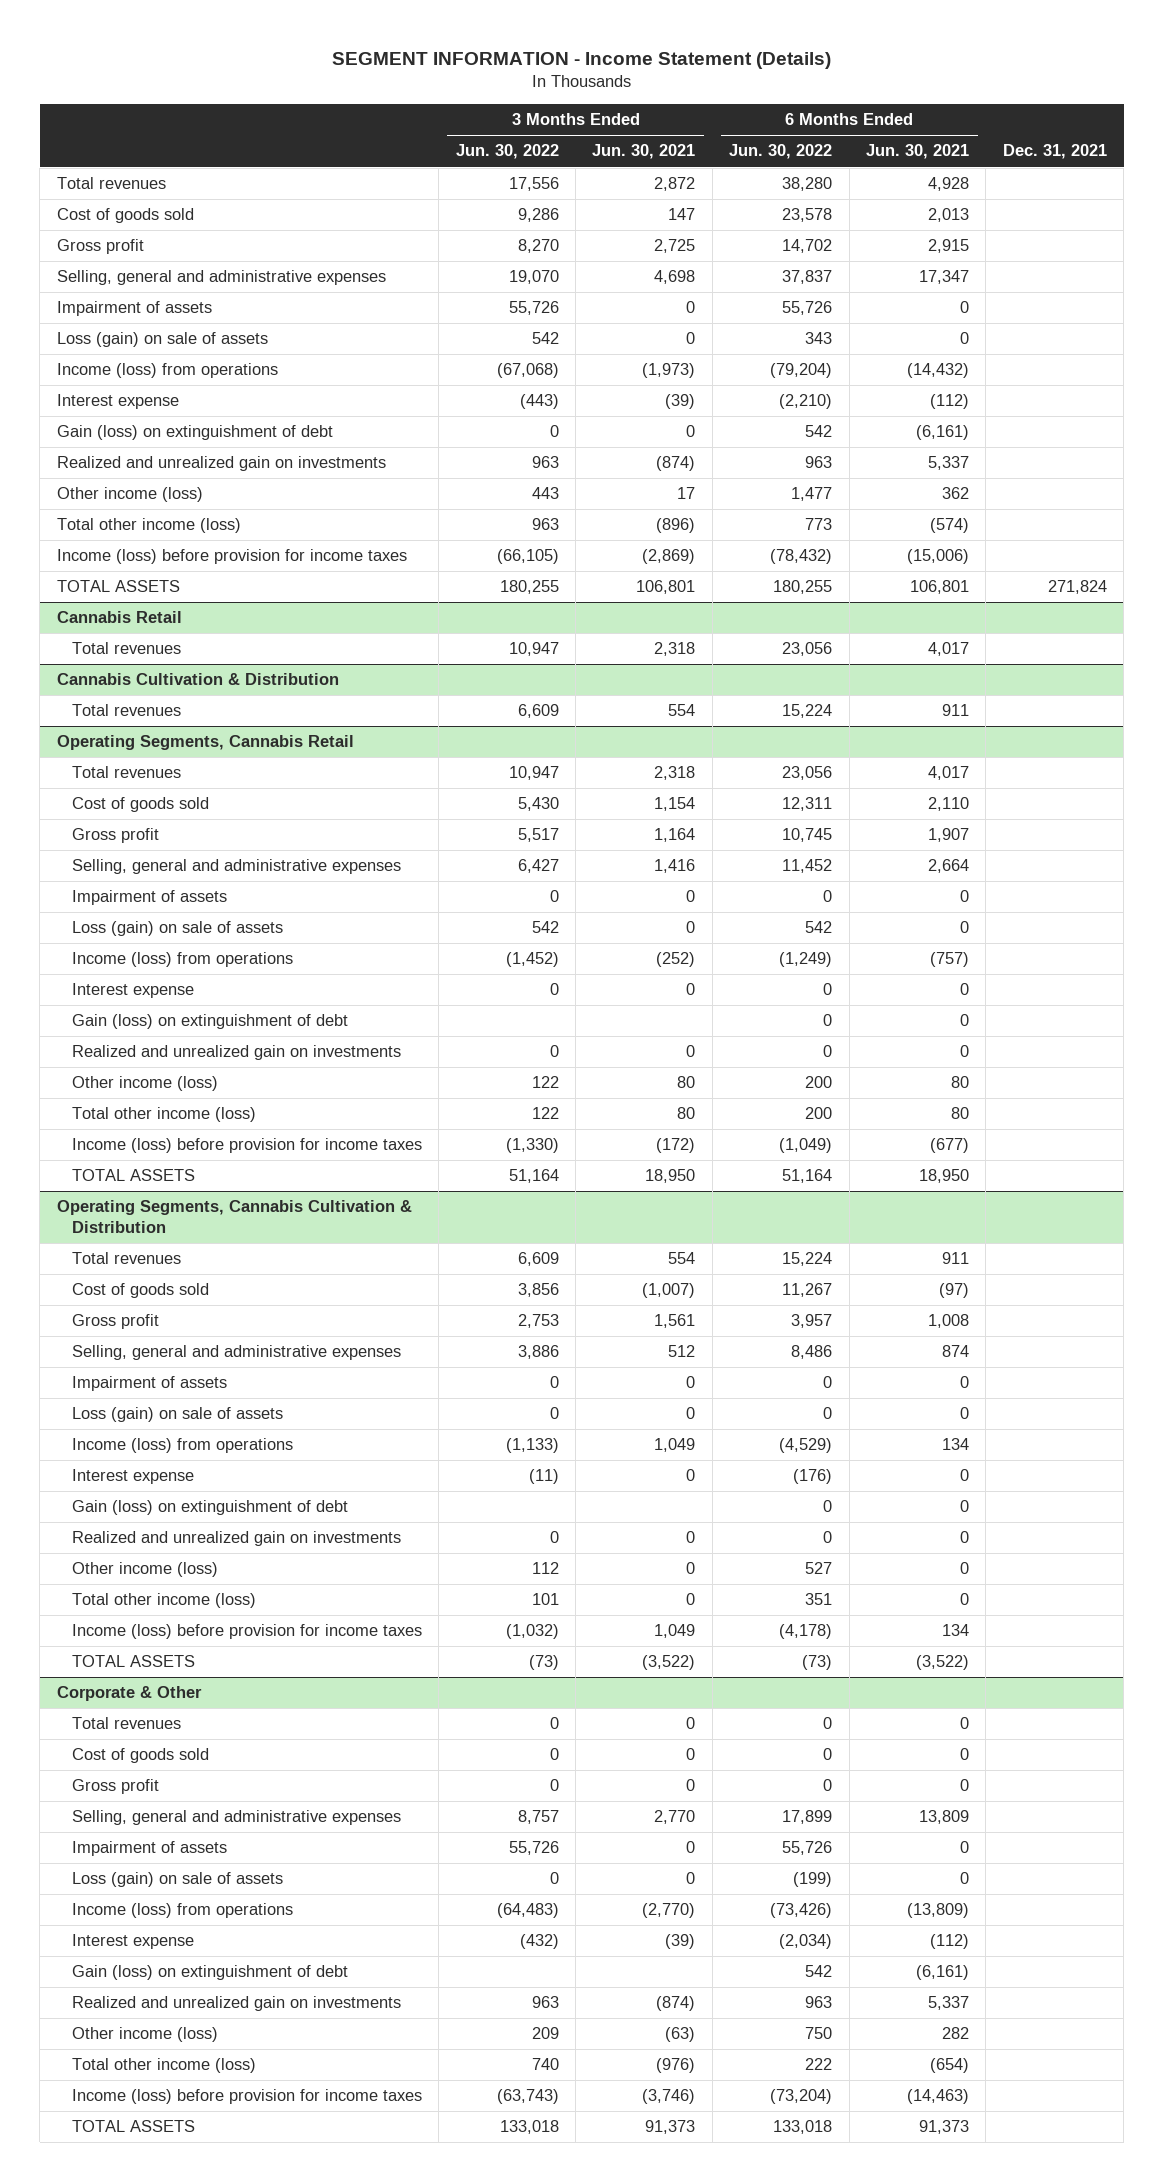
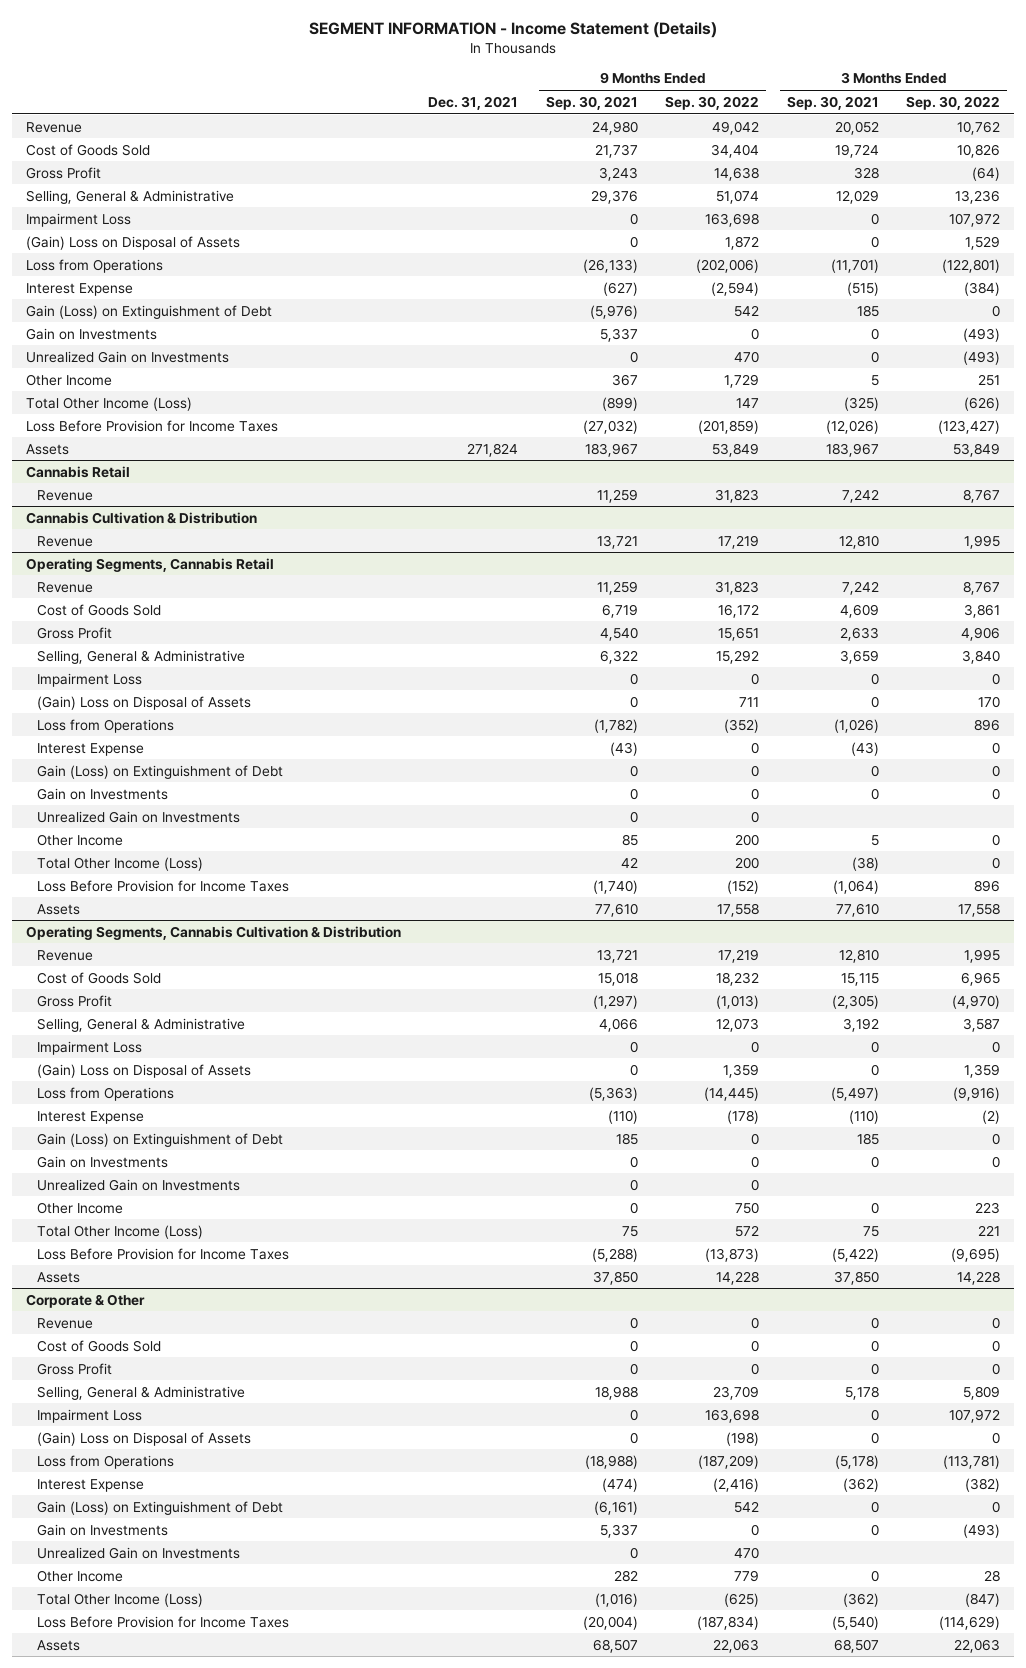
- | 3 Months Ended Jun. 30, 2022 | 3 Months Ended Jun. 30, 2021 | 6 Months Ended Jun. 30, 2022 | 6 Months Ended Jun. 30, 2021 | Dec. 31, 2021
+ | Dec. 31, 2021 | 9 Months Ended Sep. 30, 2021 | 9 Months Ended Sep. 30, 2022 | 3 Months Ended Sep. 30, 2021 | 3 Months Ended Sep. 30, 2022
- Total revenues | 17,556 | 2,872 | 38,280 | 4,928 |
- Cost of goods sold | 9,286 | 147 | 23,578 | 2,013 |
- Gross profit | 8,270 | 2,725 | 14,702 | 2,915 |
- Selling, general and administrative expenses | 19,070 | 4,698 | 37,837 | 17,347 |
- Impairment of assets | 55,726 | 0 | 55,726 | 0 |
- Loss (gain) on sale of assets | 542 | 0 | 343 | 0 |
- Income (loss) from operations | (67,068) | (1,973) | (79,204) | (14,432) |
- Interest expense | (443) | (39) | (2,210) | (112) |
- Gain (loss) on extinguishment of debt | 0 | 0 | 542 | (6,161) |
- Realized and unrealized gain on investments | 963 | (874) | 963 | 5,337 |
- Other income (loss) | 443 | 17 | 1,477 | 362 |
- Total other income (loss) | 963 | (896) | 773 | (574) |
- Income (loss) before provision for income taxes | (66,105) | (2,869) | (78,432) | (15,006) |
- TOTAL ASSETS | 180,255 | 106,801 | 180,255 | 106,801 | 271,824
+ Revenue | | 24,980 | 49,042 | 20,052 | 10,762
+ Cost of Goods Sold | | 21,737 | 34,404 | 19,724 | 10,826
+ Gross Profit | | 3,243 | 14,638 | 328 | (64)
+ Selling, General & Administrative | | 29,376 | 51,074 | 12,029 | 13,236
+ Impairment Loss | | 0 | 163,698 | 0 | 107,972
+ (Gain) Loss on Disposal of Assets | | 0 | 1,872 | 0 | 1,529
+ Loss from Operations | | (26,133) | (202,006) | (11,701) | (122,801)
+ Interest Expense | | (627) | (2,594) | (515) | (384)
+ Gain (Loss) on Extinguishment of Debt | | (5,976) | 542 | 185 | 0
+ Gain on Investments | | 5,337 | 0 | 0 | (493)
+ Unrealized Gain on Investments | | 0 | 470 | 0 | (493)
+ Other Income | | 367 | 1,729 | 5 | 251
+ Total Other Income (Loss) | | (899) | 147 | (325) | (626)
+ Loss Before Provision for Income Taxes | | (27,032) | (201,859) | (12,026) | (123,427)
+ Assets | 271,824 | 183,967 | 53,849 | 183,967 | 53,849
@ Cannabis Retail
- Total revenues | 10,947 | 2,318 | 23,056 | 4,017 |
+ Revenue | | 11,259 | 31,823 | 7,242 | 8,767
@ Cannabis Cultivation & Distribution
- Total revenues | 6,609 | 554 | 15,224 | 911 |
+ Revenue | | 13,721 | 17,219 | 12,810 | 1,995
@ Operating Segments, Cannabis Retail
- Total revenues | 10,947 | 2,318 | 23,056 | 4,017 |
- Cost of goods sold | 5,430 | 1,154 | 12,311 | 2,110 |
- Gross profit | 5,517 | 1,164 | 10,745 | 1,907 |
- Selling, general and administrative expenses | 6,427 | 1,416 | 11,452 | 2,664 |
- Impairment of assets | 0 | 0 | 0 | 0 |
- Loss (gain) on sale of assets | 542 | 0 | 542 | 0 |
- Income (loss) from operations | (1,452) | (252) | (1,249) | (757) |
- Interest expense | 0 | 0 | 0 | 0 |
- Gain (loss) on extinguishment of debt | | | 0 | 0 |
- Realized and unrealized gain on investments | 0 | 0 | 0 | 0 |
- Other income (loss) | 122 | 80 | 200 | 80 |
- Total other income (loss) | 122 | 80 | 200 | 80 |
- Income (loss) before provision for income taxes | (1,330) | (172) | (1,049) | (677) |
- TOTAL ASSETS | 51,164 | 18,950 | 51,164 | 18,950 |
+ Revenue | | 11,259 | 31,823 | 7,242 | 8,767
+ Cost of Goods Sold | | 6,719 | 16,172 | 4,609 | 3,861
+ Gross Profit | | 4,540 | 15,651 | 2,633 | 4,906
+ Selling, General & Administrative | | 6,322 | 15,292 | 3,659 | 3,840
+ Impairment Loss | | 0 | 0 | 0 | 0
+ (Gain) Loss on Disposal of Assets | | 0 | 711 | 0 | 170
+ Loss from Operations | | (1,782) | (352) | (1,026) | 896
+ Interest Expense | | (43) | 0 | (43) | 0
+ Gain (Loss) on Extinguishment of Debt | | 0 | 0 | 0 | 0
+ Gain on Investments | | 0 | 0 | 0 | 0
+ Unrealized Gain on Investments | | 0 | 0 | |
+ Other Income | | 85 | 200 | 5 | 0
+ Total Other Income (Loss) | | 42 | 200 | (38) | 0
+ Loss Before Provision for Income Taxes | | (1,740) | (152) | (1,064) | 896
+ Assets | | 77,610 | 17,558 | 77,610 | 17,558
@ Operating Segments, Cannabis Cultivation & Distribution
- Total revenues | 6,609 | 554 | 15,224 | 911 |
- Cost of goods sold | 3,856 | (1,007) | 11,267 | (97) |
- Gross profit | 2,753 | 1,561 | 3,957 | 1,008 |
- Selling, general and administrative expenses | 3,886 | 512 | 8,486 | 874 |
- Impairment of assets | 0 | 0 | 0 | 0 |
- Loss (gain) on sale of assets | 0 | 0 | 0 | 0 |
- Income (loss) from operations | (1,133) | 1,049 | (4,529) | 134 |
- Interest expense | (11) | 0 | (176) | 0 |
- Gain (loss) on extinguishment of debt | | | 0 | 0 |
- Realized and unrealized gain on investments | 0 | 0 | 0 | 0 |
- Other income (loss) | 112 | 0 | 527 | 0 |
- Total other income (loss) | 101 | 0 | 351 | 0 |
- Income (loss) before provision for income taxes | (1,032) | 1,049 | (4,178) | 134 |
- TOTAL ASSETS | (73) | (3,522) | (73) | (3,522) |
+ Revenue | | 13,721 | 17,219 | 12,810 | 1,995
+ Cost of Goods Sold | | 15,018 | 18,232 | 15,115 | 6,965
+ Gross Profit | | (1,297) | (1,013) | (2,305) | (4,970)
+ Selling, General & Administrative | | 4,066 | 12,073 | 3,192 | 3,587
+ Impairment Loss | | 0 | 0 | 0 | 0
+ (Gain) Loss on Disposal of Assets | | 0 | 1,359 | 0 | 1,359
+ Loss from Operations | | (5,363) | (14,445) | (5,497) | (9,916)
+ Interest Expense | | (110) | (178) | (110) | (2)
+ Gain (Loss) on Extinguishment of Debt | | 185 | 0 | 185 | 0
+ Gain on Investments | | 0 | 0 | 0 | 0
+ Unrealized Gain on Investments | | 0 | 0 | |
+ Other Income | | 0 | 750 | 0 | 223
+ Total Other Income (Loss) | | 75 | 572 | 75 | 221
+ Loss Before Provision for Income Taxes | | (5,288) | (13,873) | (5,422) | (9,695)
+ Assets | | 37,850 | 14,228 | 37,850 | 14,228
@ Corporate & Other
- Total revenues | 0 | 0 | 0 | 0 |
- Cost of goods sold | 0 | 0 | 0 | 0 |
- Gross profit | 0 | 0 | 0 | 0 |
- Selling, general and administrative expenses | 8,757 | 2,770 | 17,899 | 13,809 |
- Impairment of assets | 55,726 | 0 | 55,726 | 0 |
- Loss (gain) on sale of assets | 0 | 0 | (199) | 0 |
- Income (loss) from operations | (64,483) | (2,770) | (73,426) | (13,809) |
- Interest expense | (432) | (39) | (2,034) | (112) |
- Gain (loss) on extinguishment of debt | | | 542 | (6,161) |
- Realized and unrealized gain on investments | 963 | (874) | 963 | 5,337 |
- Other income (loss) | 209 | (63) | 750 | 282 |
- Total other income (loss) | 740 | (976) | 222 | (654) |
- Income (loss) before provision for income taxes | (63,743) | (3,746) | (73,204) | (14,463) |
- TOTAL ASSETS | 133,018 | 91,373 | 133,018 | 91,373 |
+ Revenue | | 0 | 0 | 0 | 0
+ Cost of Goods Sold | | 0 | 0 | 0 | 0
+ Gross Profit | | 0 | 0 | 0 | 0
+ Selling, General & Administrative | | 18,988 | 23,709 | 5,178 | 5,809
+ Impairment Loss | | 0 | 163,698 | 0 | 107,972
+ (Gain) Loss on Disposal of Assets | | 0 | (198) | 0 | 0
+ Loss from Operations | | (18,988) | (187,209) | (5,178) | (113,781)
+ Interest Expense | | (474) | (2,416) | (362) | (382)
+ Gain (Loss) on Extinguishment of Debt | | (6,161) | 542 | 0 | 0
+ Gain on Investments | | 5,337 | 0 | 0 | (493)
+ Unrealized Gain on Investments | | 0 | 470 | |
+ Other Income | | 282 | 779 | 0 | 28
+ Total Other Income (Loss) | | (1,016) | (625) | (362) | (847)
+ Loss Before Provision for Income Taxes | | (20,004) | (187,834) | (5,540) | (114,629)
+ Assets | | 68,507 | 22,063 | 68,507 | 22,063

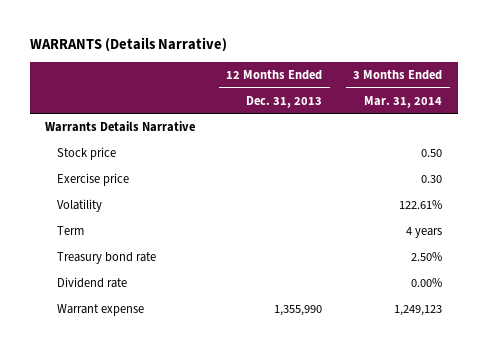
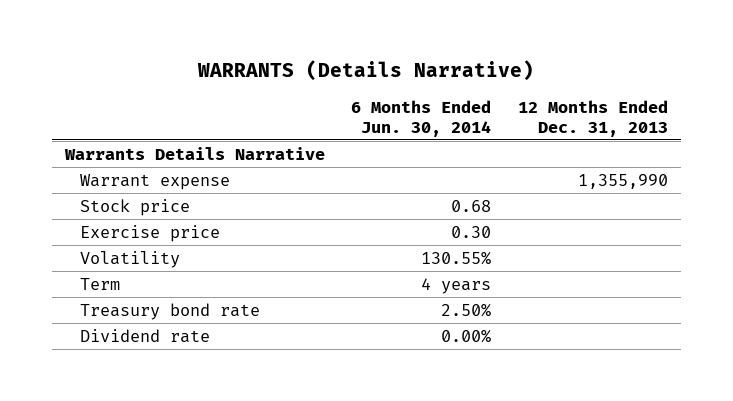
- | 12 Months Ended Dec. 31, 2013 | 3 Months Ended Mar. 31, 2014
+ | 6 Months Ended Jun. 30, 2014 | 12 Months Ended Dec. 31, 2013
moved up: Warrant expense | | 1,355,990

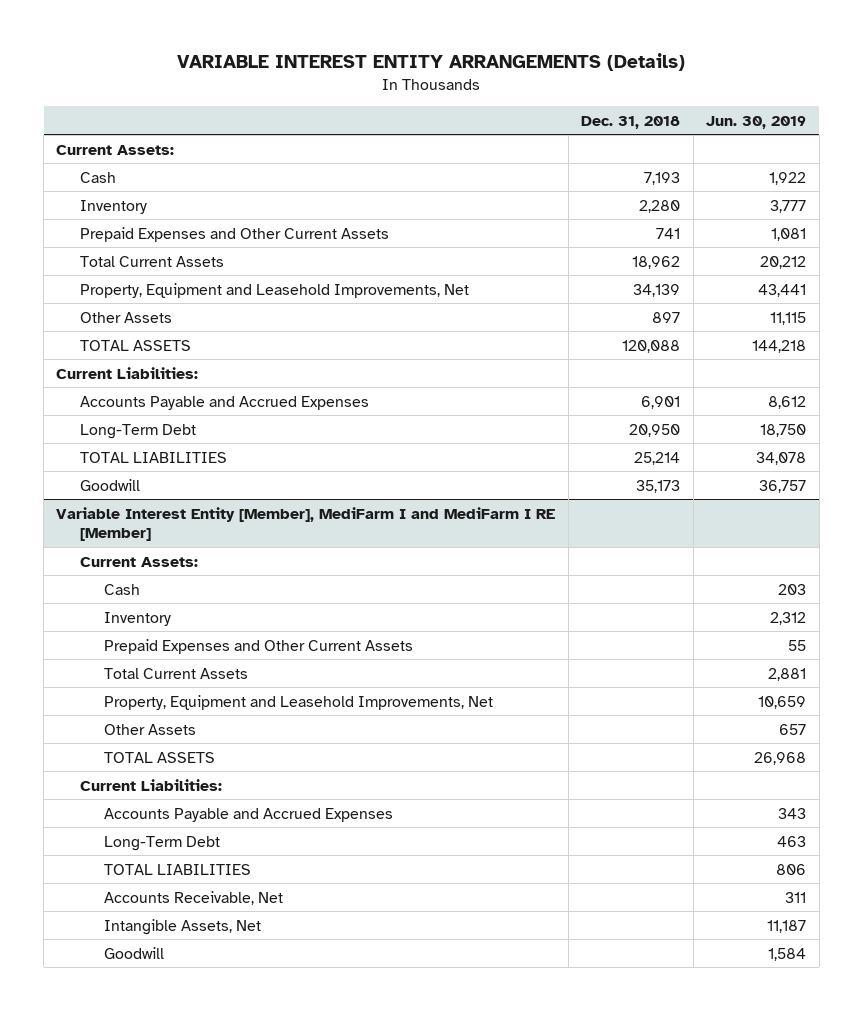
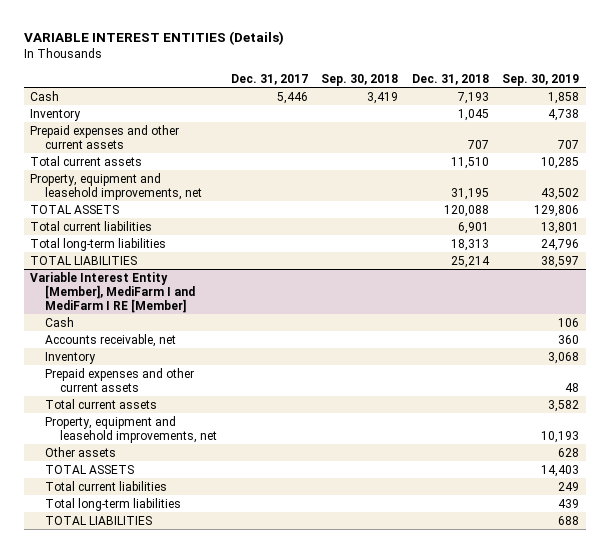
- VARIABLE INTEREST ENTITY ARRANGEMENTS (Details)
+ VARIABLE INTEREST ENTITIES (Details)
- | Dec. 31, 2018 | Jun. 30, 2019
+ | Dec. 31, 2017 | Sep. 30, 2018 | Dec. 31, 2018 | Sep. 30, 2019
- Current Assets:
- Inventory | 2,280 | 3,777
- Prepaid Expenses and Other Current Assets | 741 | 1,081
- Total Current Assets | 18,962 | 20,212
- Property, Equipment and Leasehold Improvements, Net | 34,139 | 43,441
- Other Assets | 897 | 11,115
+ Inventory | | | 1,045 | 4,738
+ Prepaid expenses and other current assets | | | 707 | 707
+ Total current assets | | | 11,510 | 10,285
+ Property, equipment and leasehold improvements, net | | | 31,195 | 43,502
- Current Liabilities:
- Accounts Payable and Accrued Expenses | 6,901 | 8,612
- Long-Term Debt | 20,950 | 18,750
+ Total current liabilities | | | 6,901 | 13,801
+ Total long-term liabilities | | | 18,313 | 24,796
- Goodwill | 35,173 | 36,757
@ Variable Interest Entity [Member], MediFarm I and MediFarm I RE [Member]
- Current Assets:
+ Accounts receivable, net | | | | 360
- Prepaid Expenses and Other Current Assets | | 55
- Total Current Assets | | 2,881
- Property, Equipment and Leasehold Improvements, Net | | 10,659
- Other Assets | | 657
+ Prepaid expenses and other current assets | | | | 48
+ Total current assets | | | | 3,582
+ Property, equipment and leasehold improvements, net | | | | 10,193
+ Other assets | | | | 628
- Current Liabilities:
- Accounts Payable and Accrued Expenses | | 343
- Long-Term Debt | | 463
+ Total current liabilities | | | | 249
+ Total long-term liabilities | | | | 439
- Accounts Receivable, Net | | 311
- Intangible Assets, Net | | 11,187
- Goodwill | | 1,584

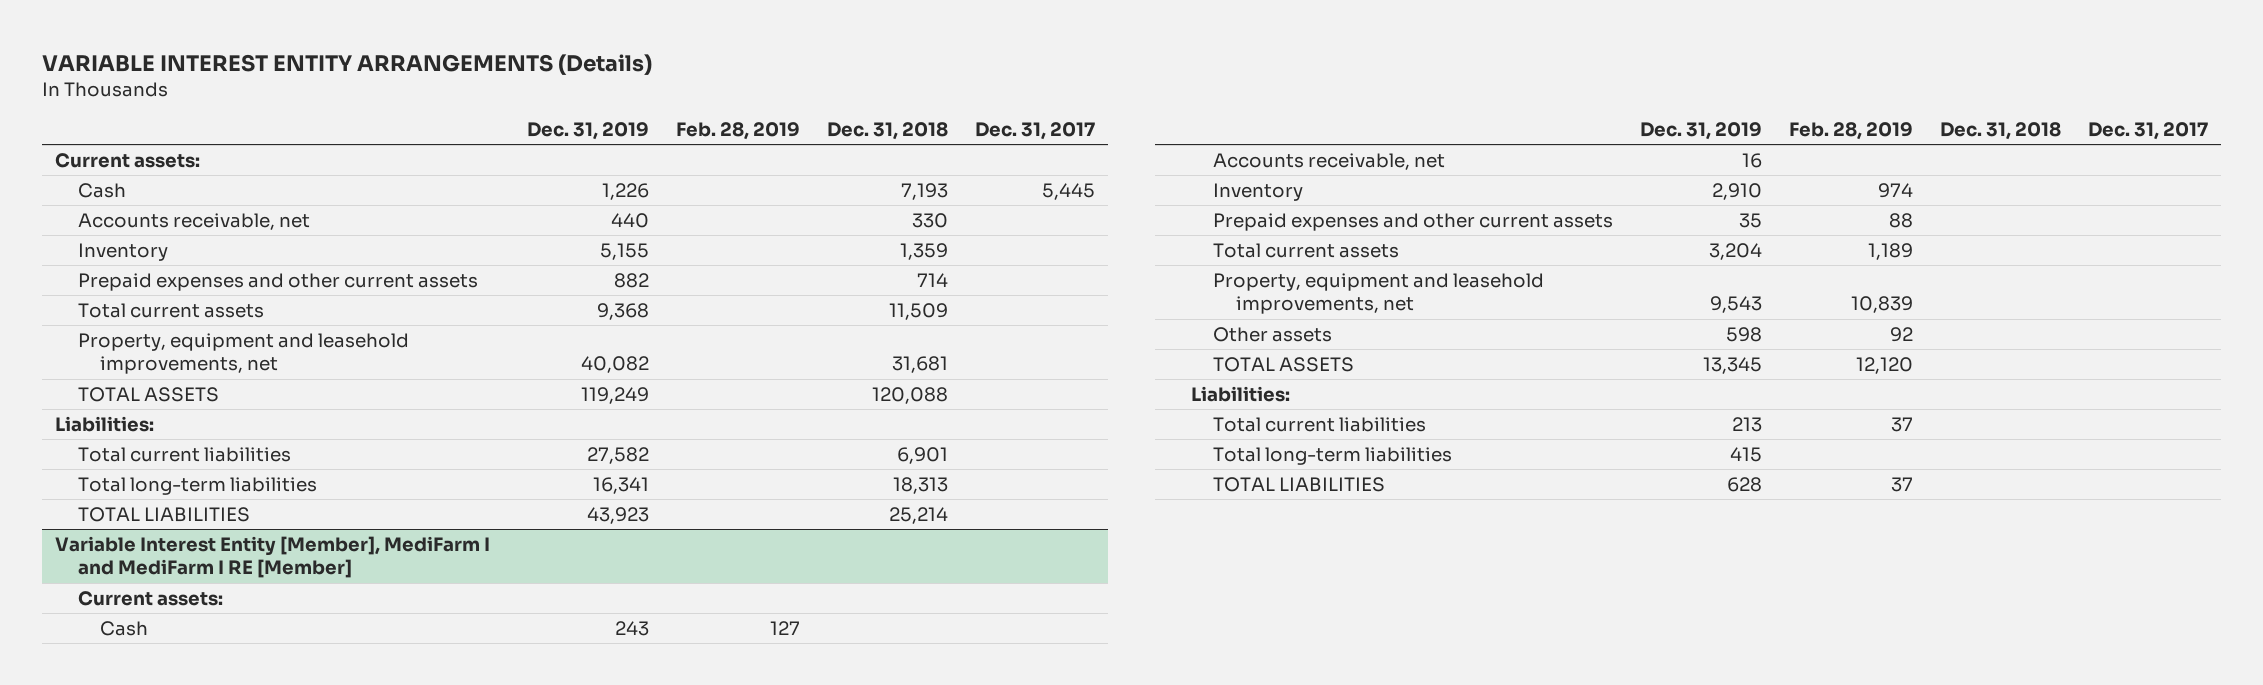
- VARIABLE INTEREST ENTITIES (Details)
+ VARIABLE INTEREST ENTITY ARRANGEMENTS (Details)
- | Dec. 31, 2017 | Sep. 30, 2018 | Dec. 31, 2018 | Sep. 30, 2019
+ | Dec. 31, 2019 | Feb. 28, 2019 | Dec. 31, 2018 | Dec. 31, 2017
- Cash | 5,446 | 3,419 | 7,193 | 1,858
- Inventory | | | 1,045 | 4,738
- Prepaid expenses and other current assets | | | 707 | 707
- Total current assets | | | 11,510 | 10,285
- Property, equipment and leasehold improvements, net | | | 31,195 | 43,502
+ Current assets:
+ Cash | 1,226 | | 7,193 | 5,445
+ Accounts receivable, net | 440 | | 330 |
+ Inventory | 5,155 | | 1,359 |
+ Prepaid expenses and other current assets | 882 | | 714 |
+ Total current assets | 9,368 | | 11,509 |
+ Property, equipment and leasehold improvements, net | 40,082 | | 31,681 |
+ Liabilities:
@ Variable Interest Entity [Member], MediFarm I and MediFarm I RE [Member]
+ Current assets:
+ Liabilities:

